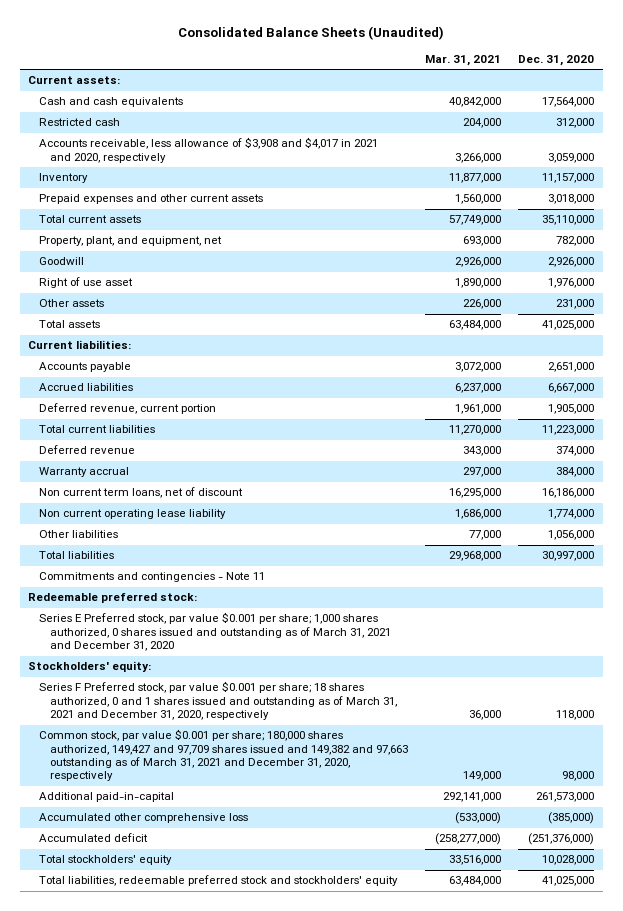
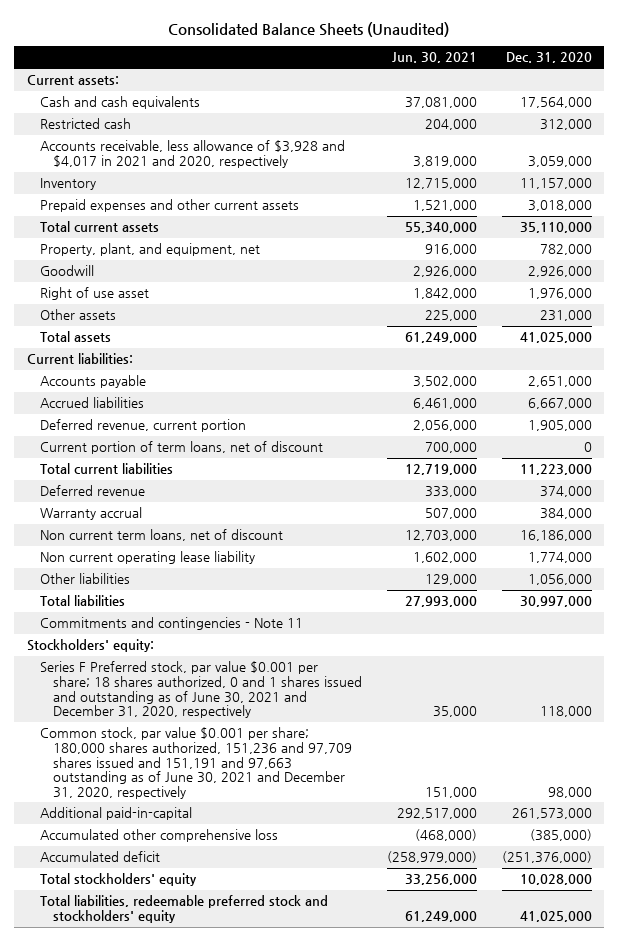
- | Mar. 31, 2021 | Dec. 31, 2020
+ | Jun. 30, 2021 | Dec. 31, 2020
- Accounts receivable, less allowance of $3,908 and $4,017 in 2021 and 2020, respectively | 3,266,000 | 3,059,000
+ Accounts receivable, less allowance of $3,928 and $4,017 in 2021 and 2020, respectively | 3,819,000 | 3,059,000
+ Current portion of term loans, net of discount | 700,000 | 0
- Redeemable preferred stock:
- Series E Preferred stock, par value $0.001 per share; 1,000 shares authorized, 0 shares issued and outstanding as of March 31, 2021 and December 31, 2020
- Series F Preferred stock, par value $0.001 per share; 18 shares authorized, 0 and 1 shares issued and outstanding as of March 31, 2021 and December 31, 2020, respectively | 36,000 | 118,000
- Common stock, par value $0.001 per share; 180,000 shares authorized, 149,427 and 97,709 shares issued and 149,382 and 97,663 outstanding as of March 31, 2021 and December 31, 2020, respectively | 149,000 | 98,000
+ Series F Preferred stock, par value $0.001 per share; 18 shares authorized, 0 and 1 shares issued and outstanding as of June 30, 2021 and December 31, 2020, respectively | 35,000 | 118,000
+ Common stock, par value $0.001 per share; 180,000 shares authorized, 151,236 and 97,709 shares issued and 151,191 and 97,663 outstanding as of June 30, 2021 and December 31, 2020, respectively | 151,000 | 98,000

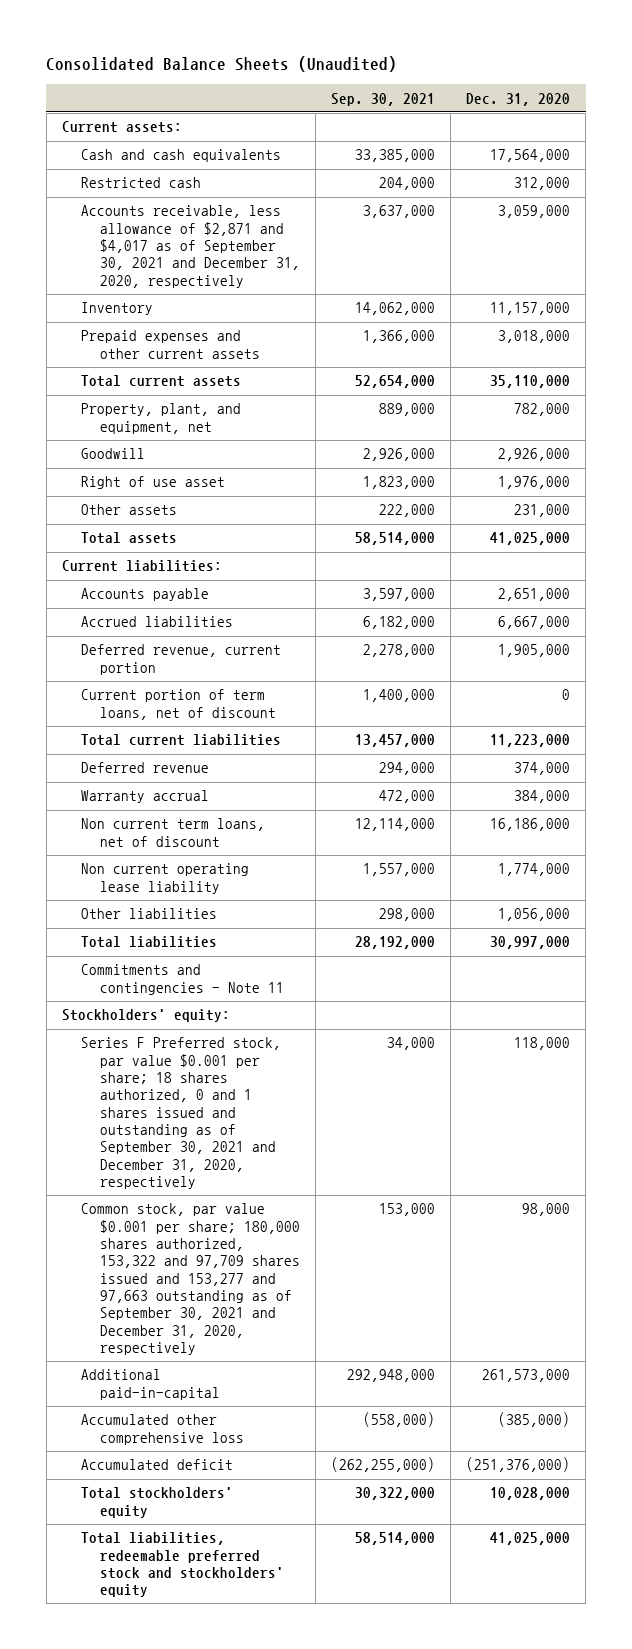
- | Jun. 30, 2021 | Dec. 31, 2020
+ | Sep. 30, 2021 | Dec. 31, 2020
- Accounts receivable, less allowance of $3,928 and $4,017 in 2021 and 2020, respectively | 3,819,000 | 3,059,000
+ Accounts receivable, less allowance of $2,871 and $4,017 as of September 30, 2021 and December 31, 2020, respectively | 3,637,000 | 3,059,000
- Series F Preferred stock, par value $0.001 per share; 18 shares authorized, 0 and 1 shares issued and outstanding as of June 30, 2021 and December 31, 2020, respectively | 35,000 | 118,000
- Common stock, par value $0.001 per share; 180,000 shares authorized, 151,236 and 97,709 shares issued and 151,191 and 97,663 outstanding as of June 30, 2021 and December 31, 2020, respectively | 151,000 | 98,000
+ Series F Preferred stock, par value $0.001 per share; 18 shares authorized, 0 and 1 shares issued and outstanding as of September 30, 2021 and December 31, 2020, respectively | 34,000 | 118,000
+ Common stock, par value $0.001 per share; 180,000 shares authorized, 153,322 and 97,709 shares issued and 153,277 and 97,663 outstanding as of September 30, 2021 and December 31, 2020, respectively | 153,000 | 98,000

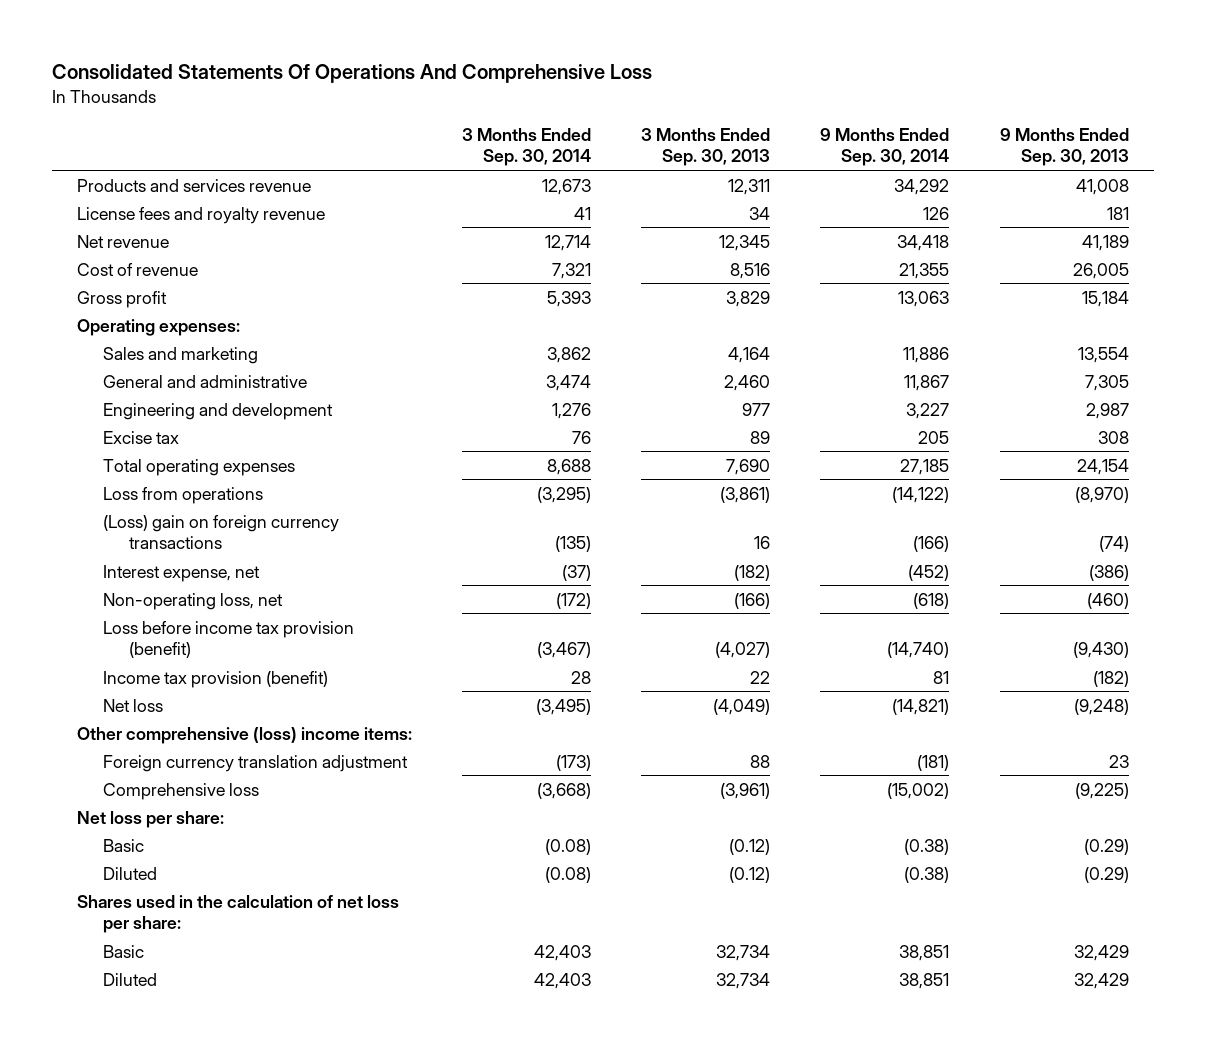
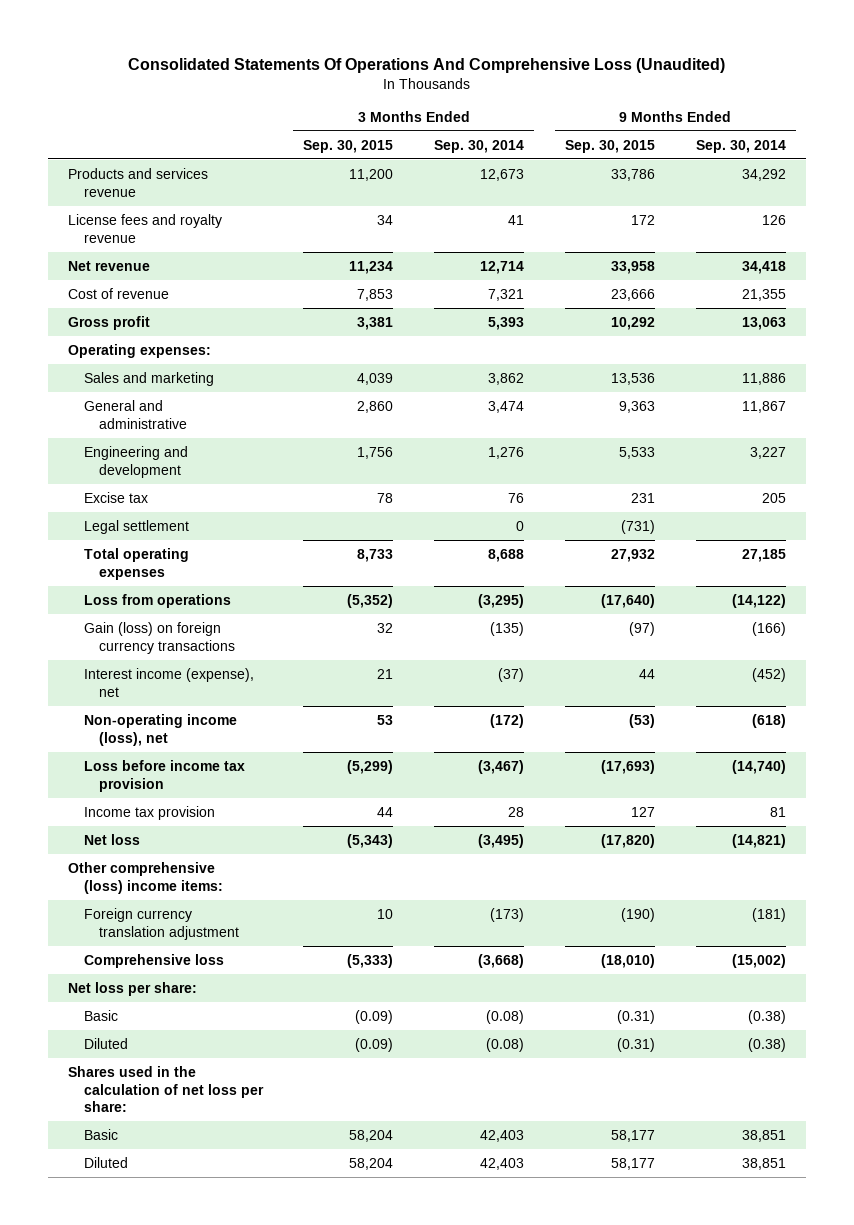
- Consolidated Statements Of Operations And Comprehensive Loss
+ Consolidated Statements Of Operations And Comprehensive Loss (Unaudited)
- | 3 Months Ended Sep. 30, 2014 | 3 Months Ended Sep. 30, 2013 | 9 Months Ended Sep. 30, 2014 | 9 Months Ended Sep. 30, 2013
+ | 3 Months Ended Sep. 30, 2015 | 3 Months Ended Sep. 30, 2014 | 9 Months Ended Sep. 30, 2015 | 9 Months Ended Sep. 30, 2014
+ Legal settlement | | 0 | (731) |
- (Loss) gain on foreign currency transactions | (135) | 16 | (166) | (74)
- Interest expense, net | (37) | (182) | (452) | (386)
- Non-operating loss, net | (172) | (166) | (618) | (460)
- Loss before income tax provision (benefit) | (3,467) | (4,027) | (14,740) | (9,430)
- Income tax provision (benefit) | 28 | 22 | 81 | (182)
+ Gain (loss) on foreign currency transactions | 32 | (135) | (97) | (166)
+ Interest income (expense), net | 21 | (37) | 44 | (452)
+ Non-operating income (loss), net | 53 | (172) | (53) | (618)
+ Loss before income tax provision | (5,299) | (3,467) | (17,693) | (14,740)
+ Income tax provision | 44 | 28 | 127 | 81

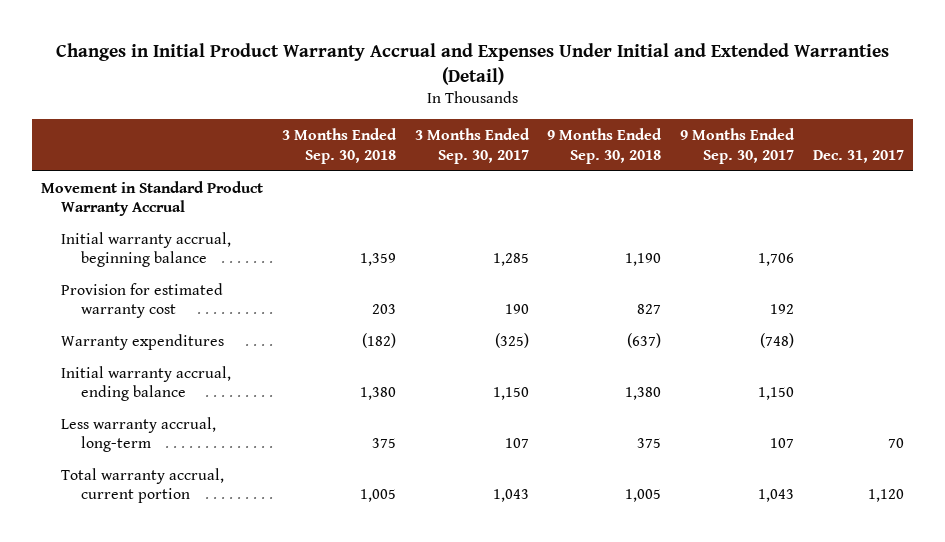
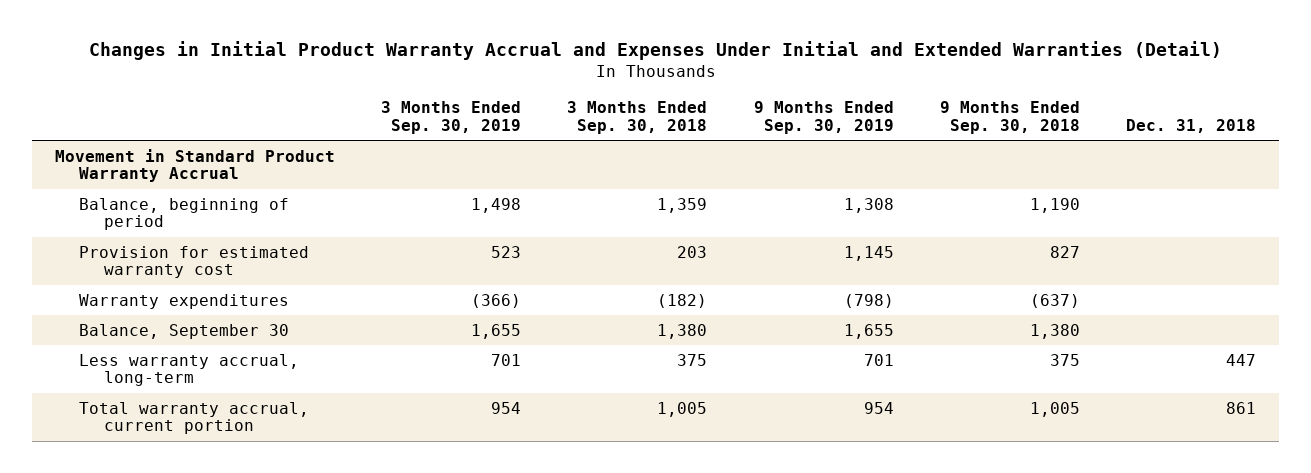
- | 3 Months Ended Sep. 30, 2018 | 3 Months Ended Sep. 30, 2017 | 9 Months Ended Sep. 30, 2018 | 9 Months Ended Sep. 30, 2017 | Dec. 31, 2017
+ | 3 Months Ended Sep. 30, 2019 | 3 Months Ended Sep. 30, 2018 | 9 Months Ended Sep. 30, 2019 | 9 Months Ended Sep. 30, 2018 | Dec. 31, 2018
- Initial warranty accrual, beginning balance | 1,359 | 1,285 | 1,190 | 1,706 |
+ Balance, beginning of period | 1,498 | 1,359 | 1,308 | 1,190 |
- Initial warranty accrual, ending balance | 1,380 | 1,150 | 1,380 | 1,150 |
+ Balance, September 30 | 1,655 | 1,380 | 1,655 | 1,380 |

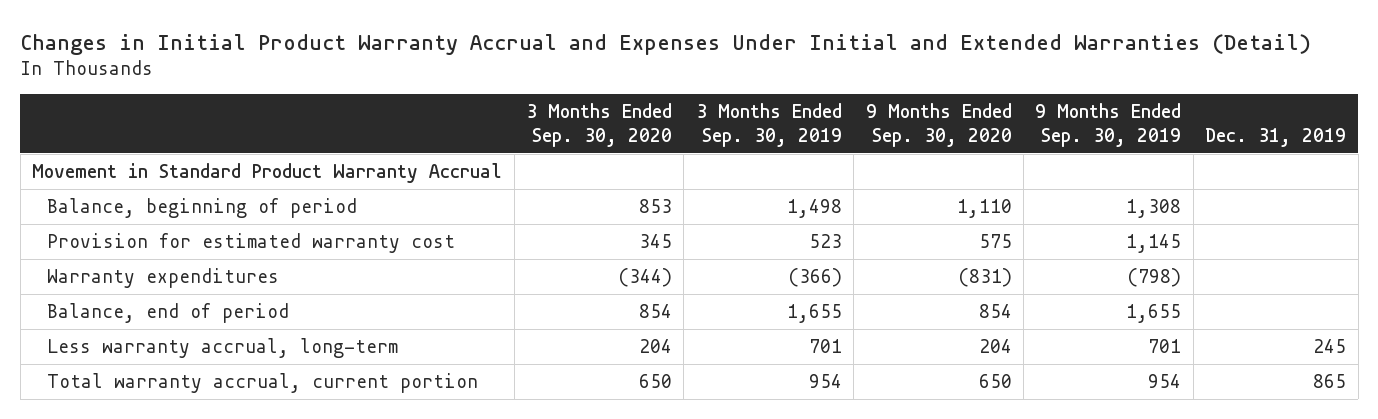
- | 3 Months Ended Sep. 30, 2019 | 3 Months Ended Sep. 30, 2018 | 9 Months Ended Sep. 30, 2019 | 9 Months Ended Sep. 30, 2018 | Dec. 31, 2018
+ | 3 Months Ended Sep. 30, 2020 | 3 Months Ended Sep. 30, 2019 | 9 Months Ended Sep. 30, 2020 | 9 Months Ended Sep. 30, 2019 | Dec. 31, 2019
- Balance, September 30 | 1,655 | 1,380 | 1,655 | 1,380 |
+ Balance, end of period | 854 | 1,655 | 854 | 1,655 |

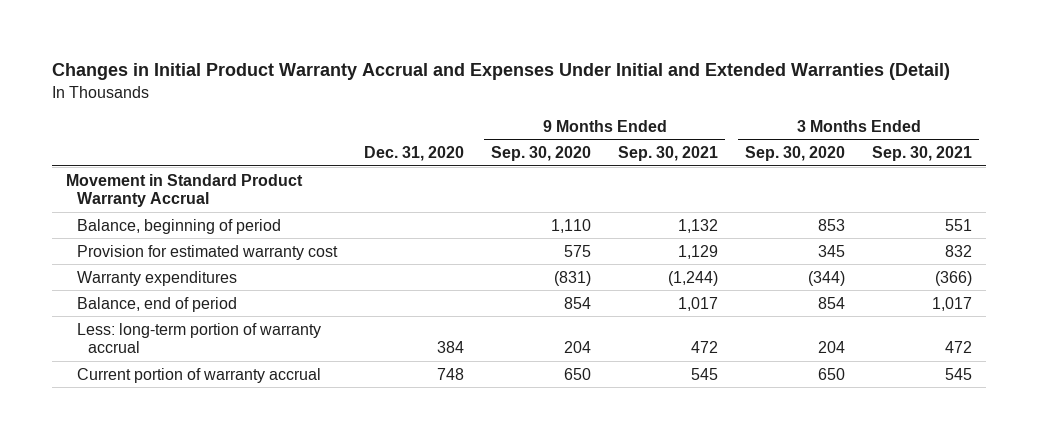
- | 3 Months Ended Sep. 30, 2020 | 3 Months Ended Sep. 30, 2019 | 9 Months Ended Sep. 30, 2020 | 9 Months Ended Sep. 30, 2019 | Dec. 31, 2019
+ | Dec. 31, 2020 | 9 Months Ended Sep. 30, 2020 | 9 Months Ended Sep. 30, 2021 | 3 Months Ended Sep. 30, 2020 | 3 Months Ended Sep. 30, 2021
- Less warranty accrual, long-term | 204 | 701 | 204 | 701 | 245
- Total warranty accrual, current portion | 650 | 954 | 650 | 954 | 865
+ Less: long-term portion of warranty accrual | 384 | 204 | 472 | 204 | 472
+ Current portion of warranty accrual | 748 | 650 | 545 | 650 | 545

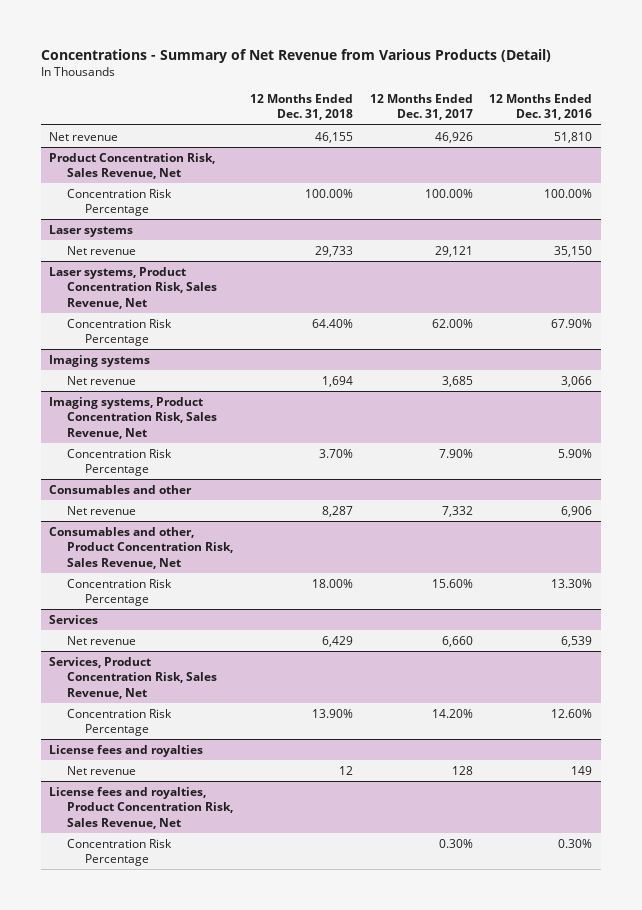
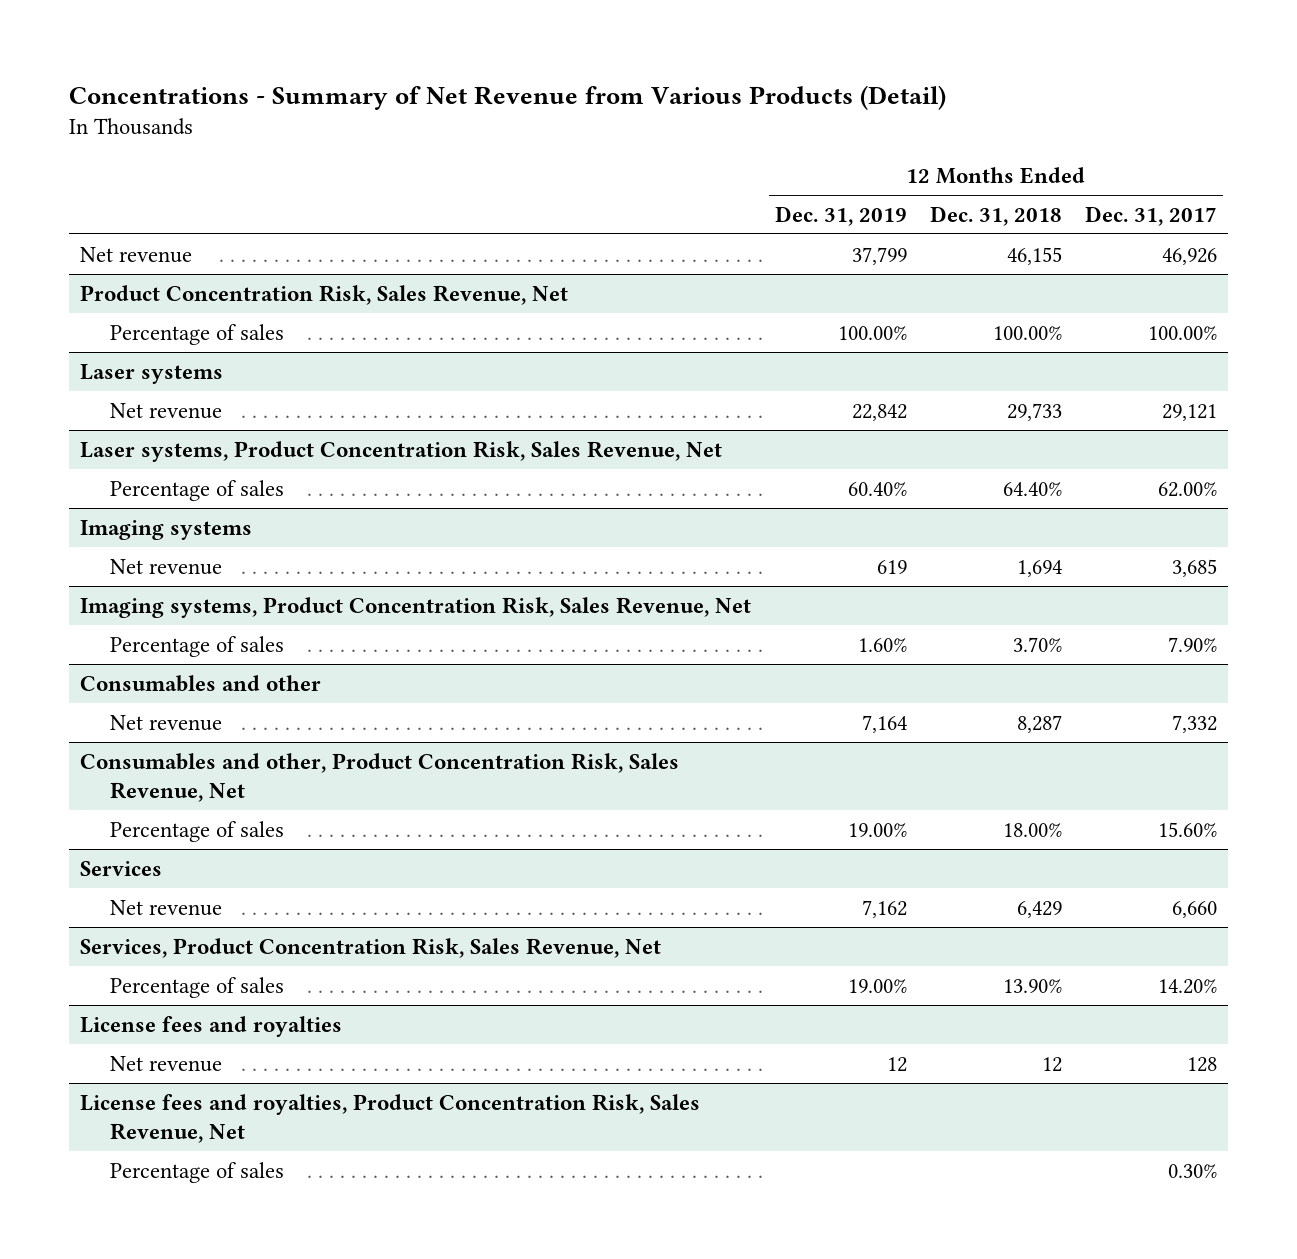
- | 12 Months Ended Dec. 31, 2018 | 12 Months Ended Dec. 31, 2017 | 12 Months Ended Dec. 31, 2016
+ | 12 Months Ended Dec. 31, 2019 | 12 Months Ended Dec. 31, 2018 | 12 Months Ended Dec. 31, 2017
@ Product Concentration Risk, Sales Revenue, Net
- Concentration Risk Percentage | 100.00% | 100.00% | 100.00%
+ Percentage of sales | 100.00% | 100.00% | 100.00%
@ Laser systems, Product Concentration Risk, Sales Revenue, Net
- Concentration Risk Percentage | 64.40% | 62.00% | 67.90%
+ Percentage of sales | 60.40% | 64.40% | 62.00%
@ Imaging systems, Product Concentration Risk, Sales Revenue, Net
- Concentration Risk Percentage | 3.70% | 7.90% | 5.90%
+ Percentage of sales | 1.60% | 3.70% | 7.90%
@ Consumables and other, Product Concentration Risk, Sales Revenue, Net
- Concentration Risk Percentage | 18.00% | 15.60% | 13.30%
+ Percentage of sales | 19.00% | 18.00% | 15.60%
@ Services, Product Concentration Risk, Sales Revenue, Net
- Concentration Risk Percentage | 13.90% | 14.20% | 12.60%
+ Percentage of sales | 19.00% | 13.90% | 14.20%
@ License fees and royalties, Product Concentration Risk, Sales Revenue, Net
- Concentration Risk Percentage | | 0.30% | 0.30%
+ Percentage of sales | | | 0.30%

